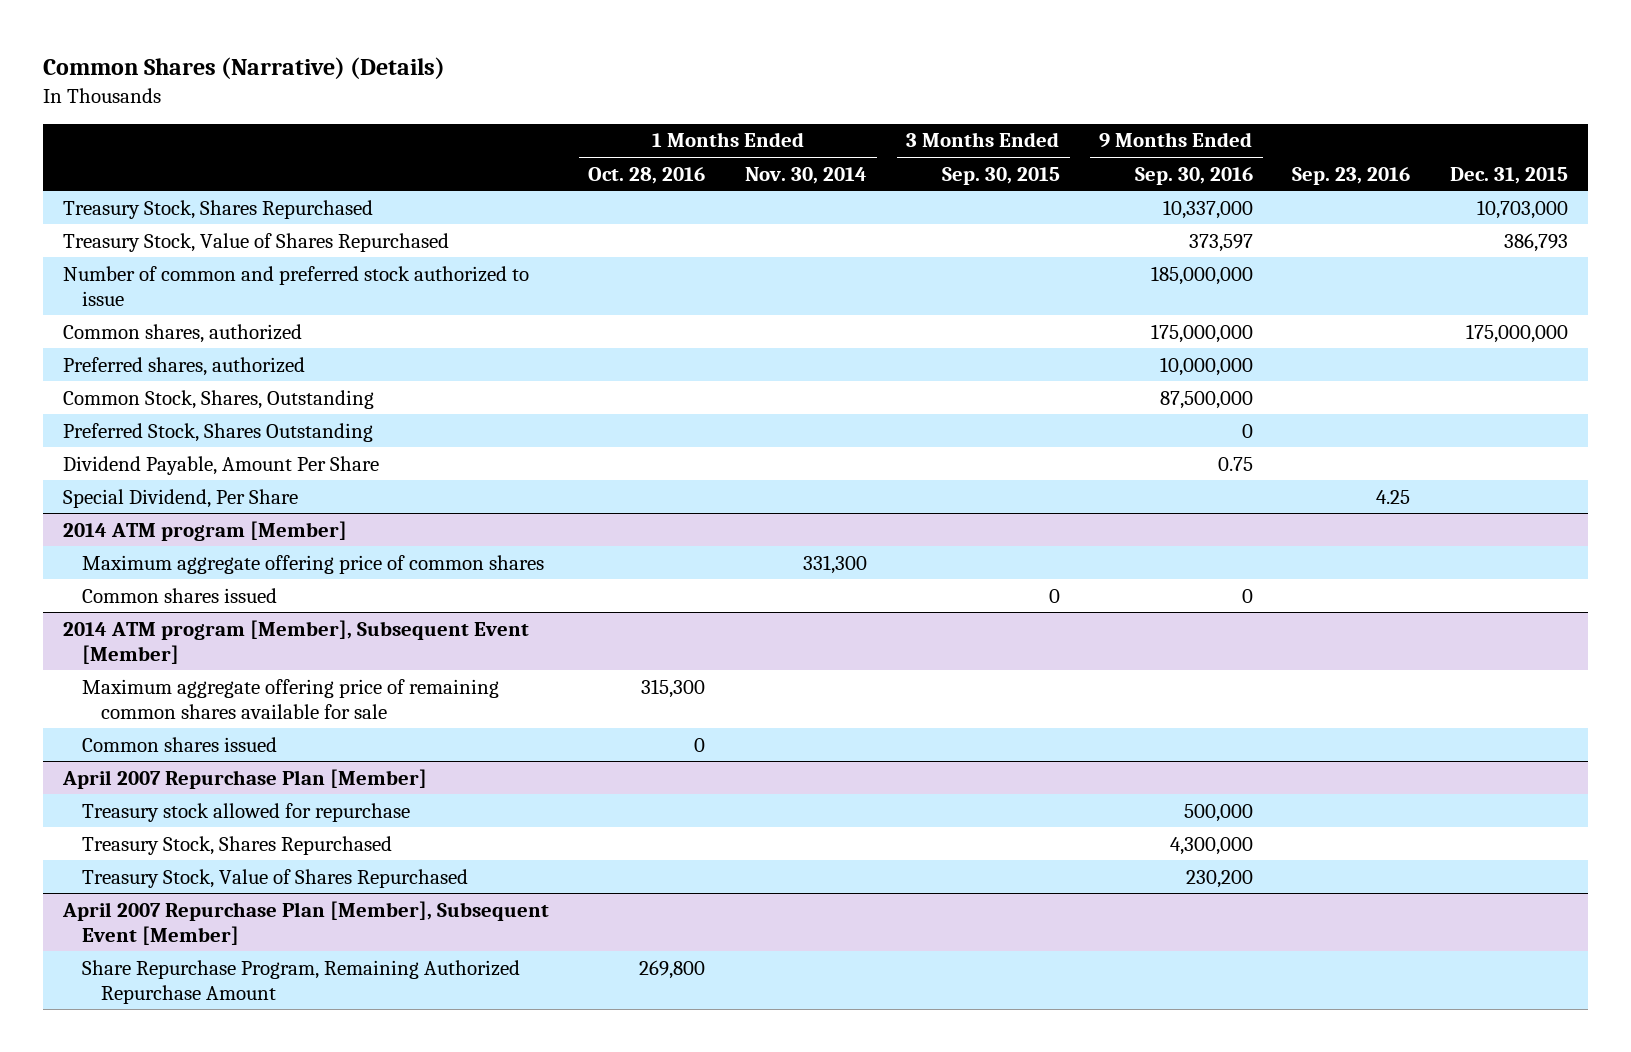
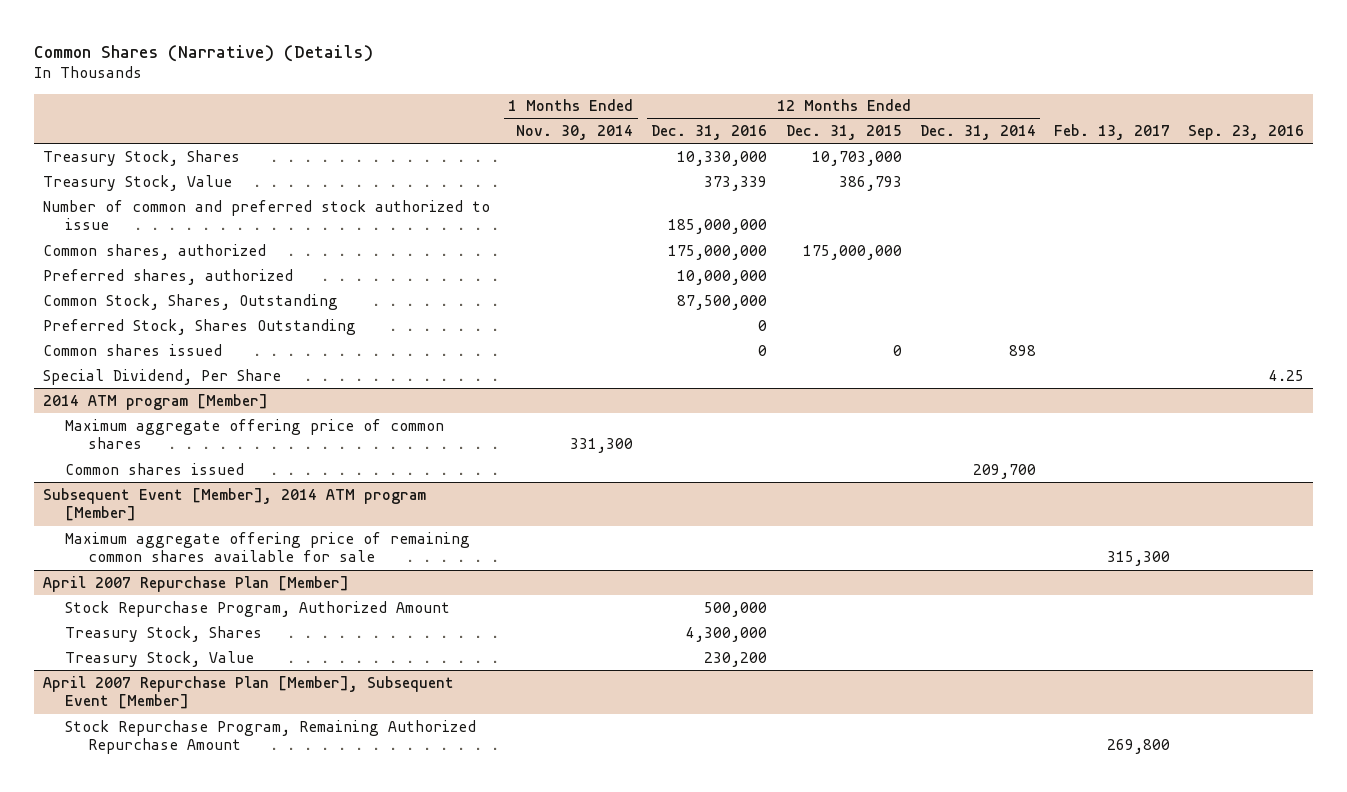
- | 1 Months Ended Oct. 28, 2016 | 1 Months Ended Nov. 30, 2014 | 3 Months Ended Sep. 30, 2015 | 9 Months Ended Sep. 30, 2016 | Sep. 23, 2016 | Dec. 31, 2015
+ | 1 Months Ended Nov. 30, 2014 | 12 Months Ended Dec. 31, 2016 | 12 Months Ended Dec. 31, 2015 | 12 Months Ended Dec. 31, 2014 | Feb. 13, 2017 | Sep. 23, 2016
- Treasury Stock, Shares Repurchased | | | | 10,337,000 | | 10,703,000
- Treasury Stock, Value of Shares Repurchased | | | | 373,597 | | 386,793
+ Treasury Stock, Shares | | 10,330,000 | 10,703,000 | | |
+ Treasury Stock, Value | | 373,339 | 386,793 | | |
- Dividend Payable, Amount Per Share | | | | 0.75 | |
+ Common shares issued | | 0 | 0 | 898 | |
- 2014 ATM program [Member], Subsequent Event [Member]
+ Subsequent Event [Member], 2014 ATM program [Member]
- Common shares issued | 0 | | | | |
@ April 2007 Repurchase Plan [Member]
- Treasury stock allowed for repurchase | | | | 500,000 | |
- Treasury Stock, Shares Repurchased | | | | 4,300,000 | |
- Treasury Stock, Value of Shares Repurchased | | | | 230,200 | |
+ Stock Repurchase Program, Authorized Amount | | 500,000 | | | |
+ Treasury Stock, Shares | | 4,300,000 | | | |
+ Treasury Stock, Value | | 230,200 | | | |
@ April 2007 Repurchase Plan [Member], Subsequent Event [Member]
- Share Repurchase Program, Remaining Authorized Repurchase Amount | 269,800 | | | | |
+ Stock Repurchase Program, Remaining Authorized Repurchase Amount | | | | | 269,800 |

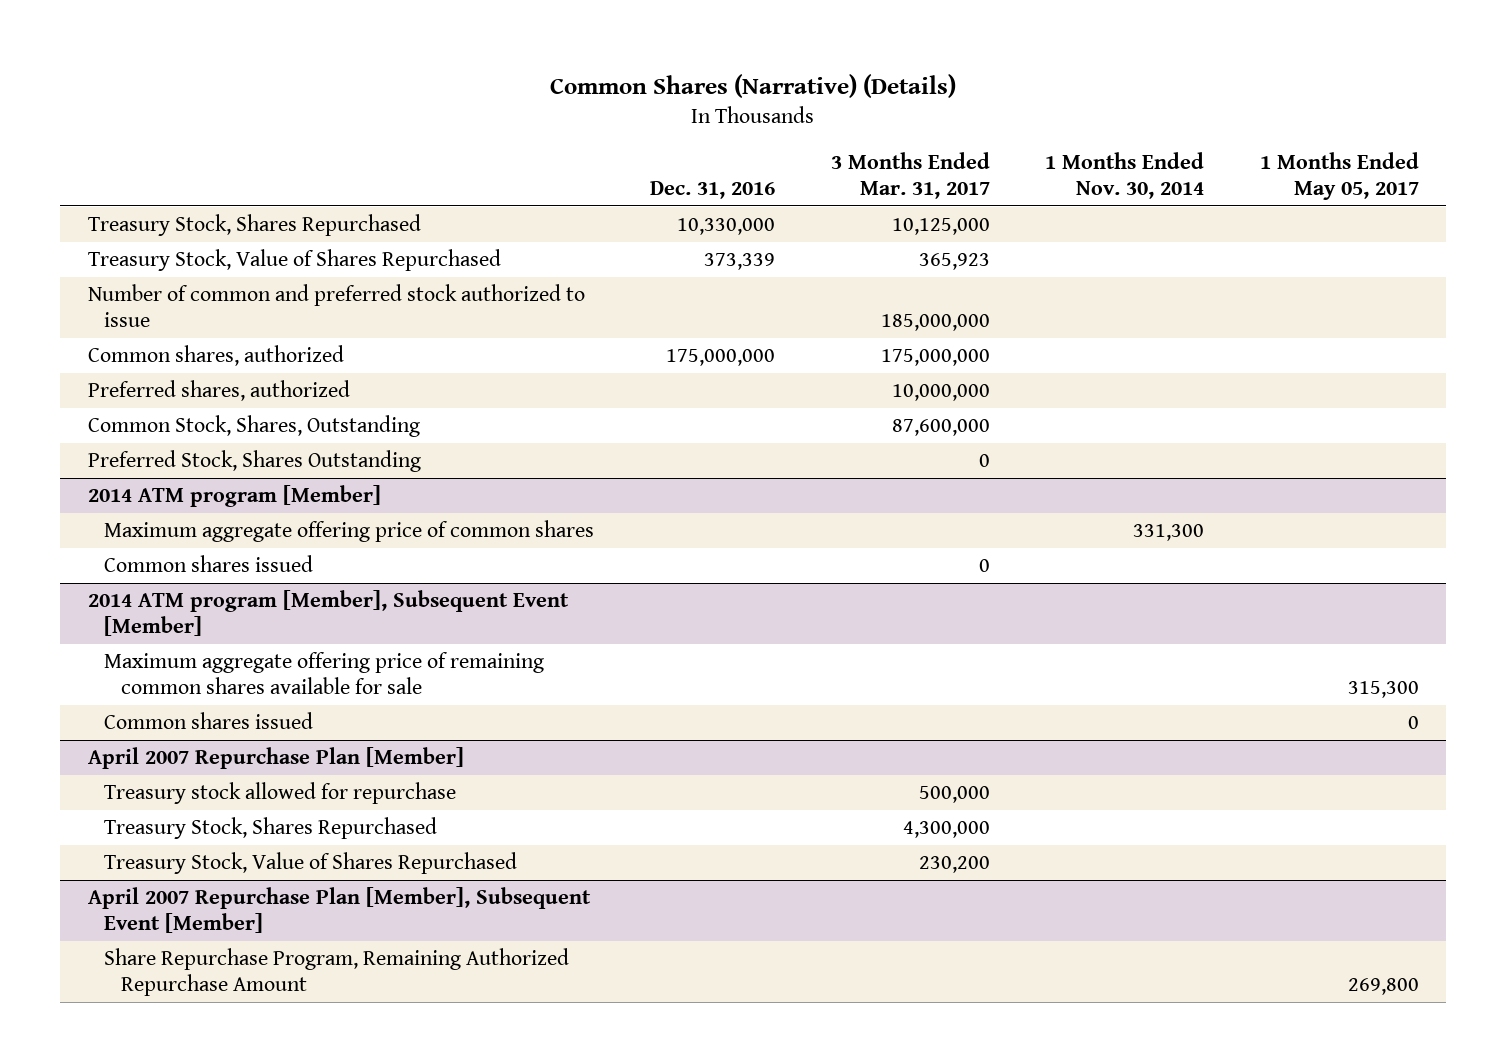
- | 1 Months Ended Nov. 30, 2014 | 12 Months Ended Dec. 31, 2016 | 12 Months Ended Dec. 31, 2015 | 12 Months Ended Dec. 31, 2014 | Feb. 13, 2017 | Sep. 23, 2016
+ | Dec. 31, 2016 | 3 Months Ended Mar. 31, 2017 | 1 Months Ended Nov. 30, 2014 | 1 Months Ended May 05, 2017
- Treasury Stock, Shares | | 10,330,000 | 10,703,000 | | |
- Treasury Stock, Value | | 373,339 | 386,793 | | |
+ Treasury Stock, Shares Repurchased | 10,330,000 | 10,125,000 | |
+ Treasury Stock, Value of Shares Repurchased | 373,339 | 365,923 | |
- Common shares issued | | 0 | 0 | 898 | |
- Special Dividend, Per Share | | | | | | 4.25
- Subsequent Event [Member], 2014 ATM program [Member]
+ 2014 ATM program [Member], Subsequent Event [Member]
+ Common shares issued | | | | 0
@ April 2007 Repurchase Plan [Member]
- Stock Repurchase Program, Authorized Amount | | 500,000 | | | |
- Treasury Stock, Shares | | 4,300,000 | | | |
- Treasury Stock, Value | | 230,200 | | | |
+ Treasury stock allowed for repurchase | | 500,000 | |
+ Treasury Stock, Shares Repurchased | | 4,300,000 | |
+ Treasury Stock, Value of Shares Repurchased | | 230,200 | |
@ April 2007 Repurchase Plan [Member], Subsequent Event [Member]
- Stock Repurchase Program, Remaining Authorized Repurchase Amount | | | | | 269,800 |
+ Share Repurchase Program, Remaining Authorized Repurchase Amount | | | | 269,800

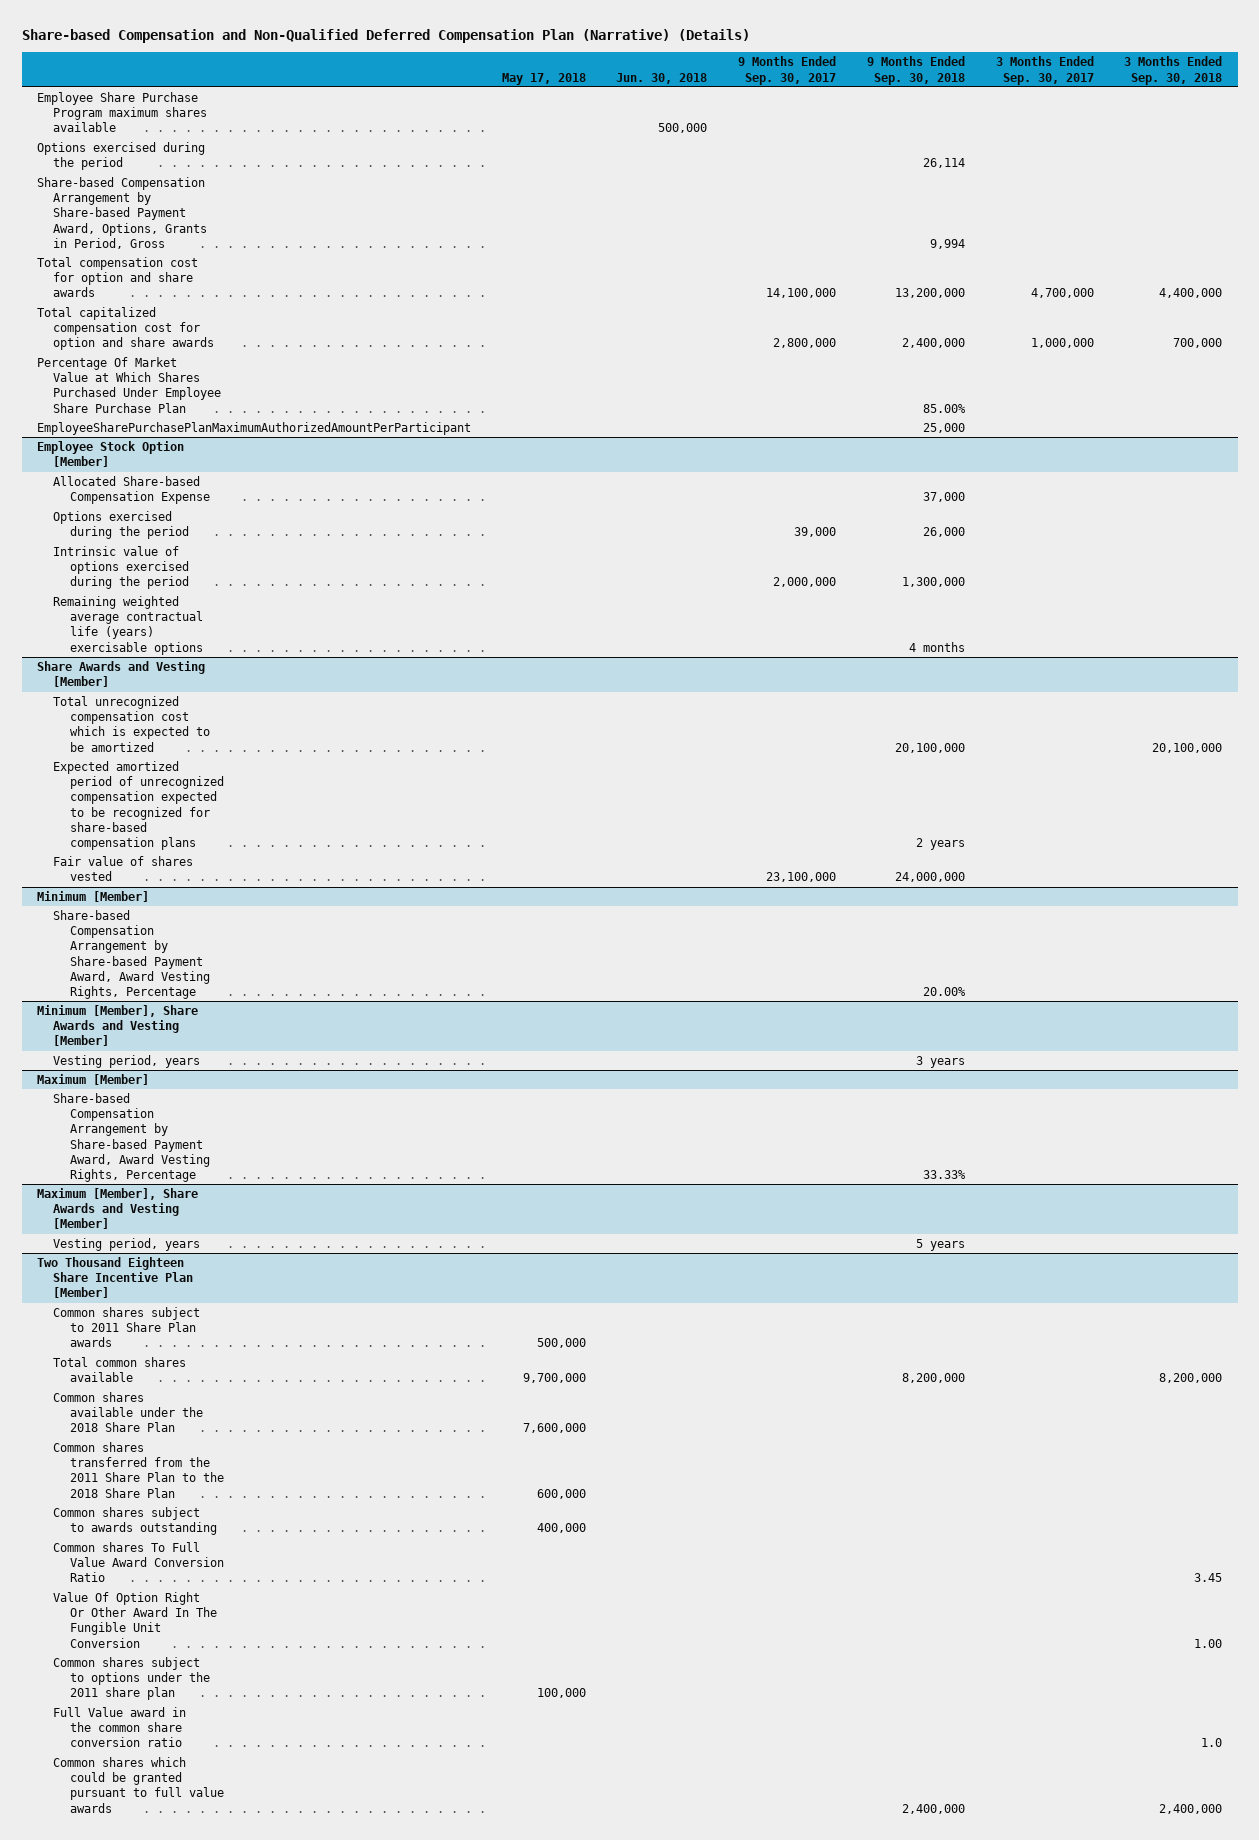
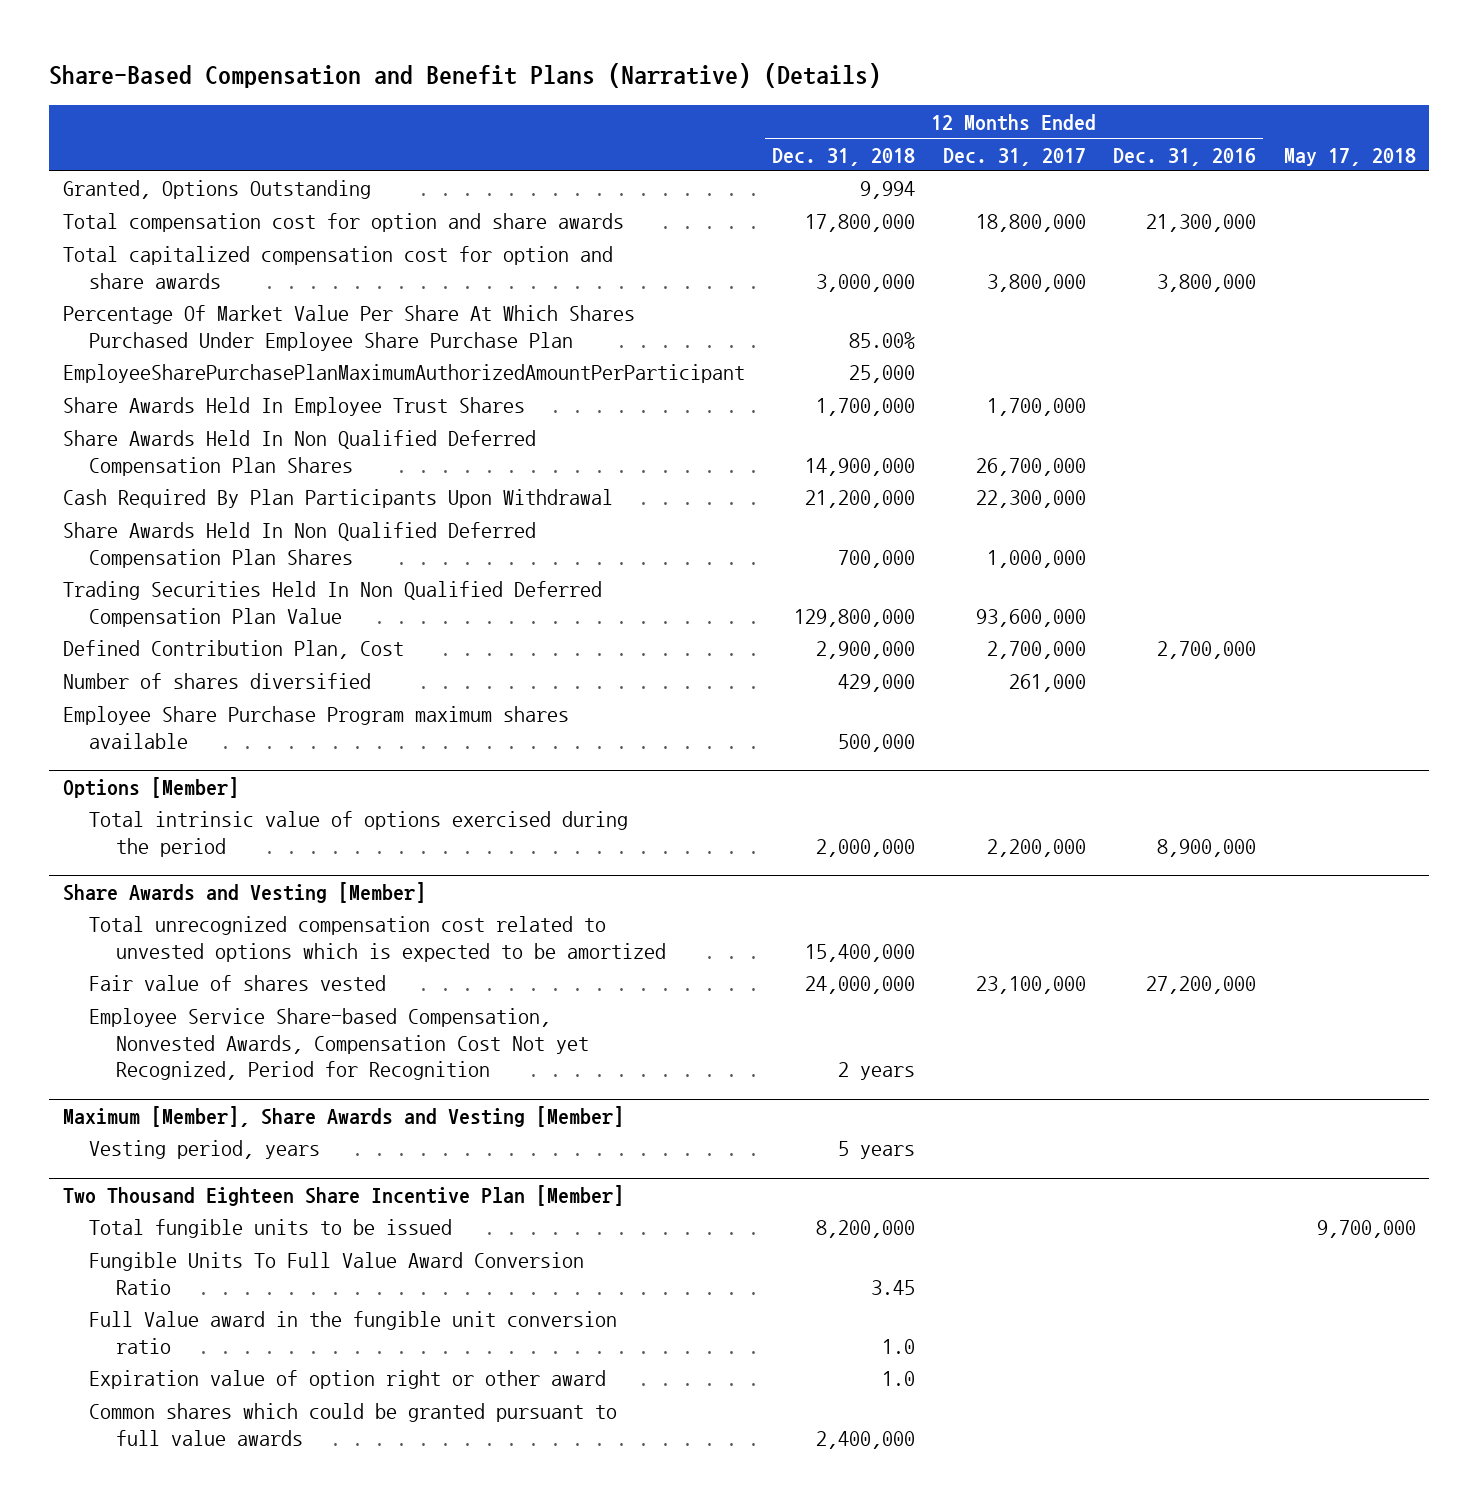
- Share-based Compensation and Non-Qualified Deferred Compensation Plan (Narrative) (Details)
+ Share-Based Compensation and Benefit Plans (Narrative) (Details)
- | May 17, 2018 | Jun. 30, 2018 | 9 Months Ended Sep. 30, 2017 | 9 Months Ended Sep. 30, 2018 | 3 Months Ended Sep. 30, 2017 | 3 Months Ended Sep. 30, 2018
+ | 12 Months Ended Dec. 31, 2018 | 12 Months Ended Dec. 31, 2017 | 12 Months Ended Dec. 31, 2016 | May 17, 2018
- Options exercised during the period | | | | 26,114 | |
- Share-based Compensation Arrangement by Share-based Payment Award, Options, Grants in Period, Gross | | | | 9,994 | |
+ Granted, Options Outstanding | 9,994 | | |
- Percentage Of Market Value at Which Shares Purchased Under Employee Share Purchase Plan | | | | 85.00% | |
+ Percentage Of Market Value Per Share At Which Shares Purchased Under Employee Share Purchase Plan | 85.00% | | |
- Employee Stock Option [Member]
- Allocated Share-based Compensation Expense | | | | 37,000 | |
- Options exercised during the period | | | 39,000 | 26,000 | |
- Intrinsic value of options exercised during the period | | | 2,000,000 | 1,300,000 | |
- Remaining weighted average contractual life (years) exercisable options | | | | 4 months | |
+ Share Awards Held In Employee Trust Shares | 1,700,000 | 1,700,000 | |
+ Share Awards Held In Non Qualified Deferred Compensation Plan Shares | 14,900,000 | 26,700,000 | |
+ Cash Required By Plan Participants Upon Withdrawal | 21,200,000 | 22,300,000 | |
+ Share Awards Held In Non Qualified Deferred Compensation Plan Shares | 700,000 | 1,000,000 | |
+ Trading Securities Held In Non Qualified Deferred Compensation Plan Value | 129,800,000 | 93,600,000 | |
+ Defined Contribution Plan, Cost | 2,900,000 | 2,700,000 | 2,700,000 |
+ Number of shares diversified | 429,000 | 261,000 | |
moved down: Employee Share Purchase Program maximum shares available | 500,000 | | |
+ Options [Member]
+ Total intrinsic value of options exercised during the period | 2,000,000 | 2,200,000 | 8,900,000 |
@ Share Awards and Vesting [Member]
- Total unrecognized compensation cost which is expected to be amortized | | | | 20,100,000 | | 20,100,000
- Expected amortized period of unrecognized compensation expected to be recognized for share-based compensation plans | | | | 2 years | |
+ Total unrecognized compensation cost related to unvested options which is expected to be amortized | 15,400,000 | | |
- Minimum [Member]
- Share-based Compensation Arrangement by Share-based Payment Award, Award Vesting Rights, Percentage | | | | 20.00% | |
- Minimum [Member], Share Awards and Vesting [Member]
- Vesting period, years | | | | 3 years | |
- Maximum [Member]
- Share-based Compensation Arrangement by Share-based Payment Award, Award Vesting Rights, Percentage | | | | 33.33% | |
@ Share Awards and Vesting [Member]
+ Employee Service Share-based Compensation, Nonvested Awards, Compensation Cost Not yet Recognized, Period for Recognition | 2 years | | |
@ Two Thousand Eighteen Share Incentive Plan [Member]
- Common shares subject to 2011 Share Plan awards | 500,000 | | | | |
- Total common shares available | 9,700,000 | | | 8,200,000 | | 8,200,000
- Common shares available under the 2018 Share Plan | 7,600,000 | | | | |
- Common shares transferred from the 2011 Share Plan to the 2018 Share Plan | 600,000 | | | | |
- Common shares subject to awards outstanding | 400,000 | | | | |
- Common shares To Full Value Award Conversion Ratio | | | | | | 3.45
- Value Of Option Right Or Other Award In The Fungible Unit Conversion | | | | | | 1.00
- Common shares subject to options under the 2011 share plan | 100,000 | | | | |
- Full Value award in the common share conversion ratio | | | | | | 1.0
+ Total fungible units to be issued | 8,200,000 | | | 9,700,000
+ Fungible Units To Full Value Award Conversion Ratio | 3.45 | | |
+ Full Value award in the fungible unit conversion ratio | 1.0 | | |
+ Expiration value of option right or other award | 1.0 | | |

